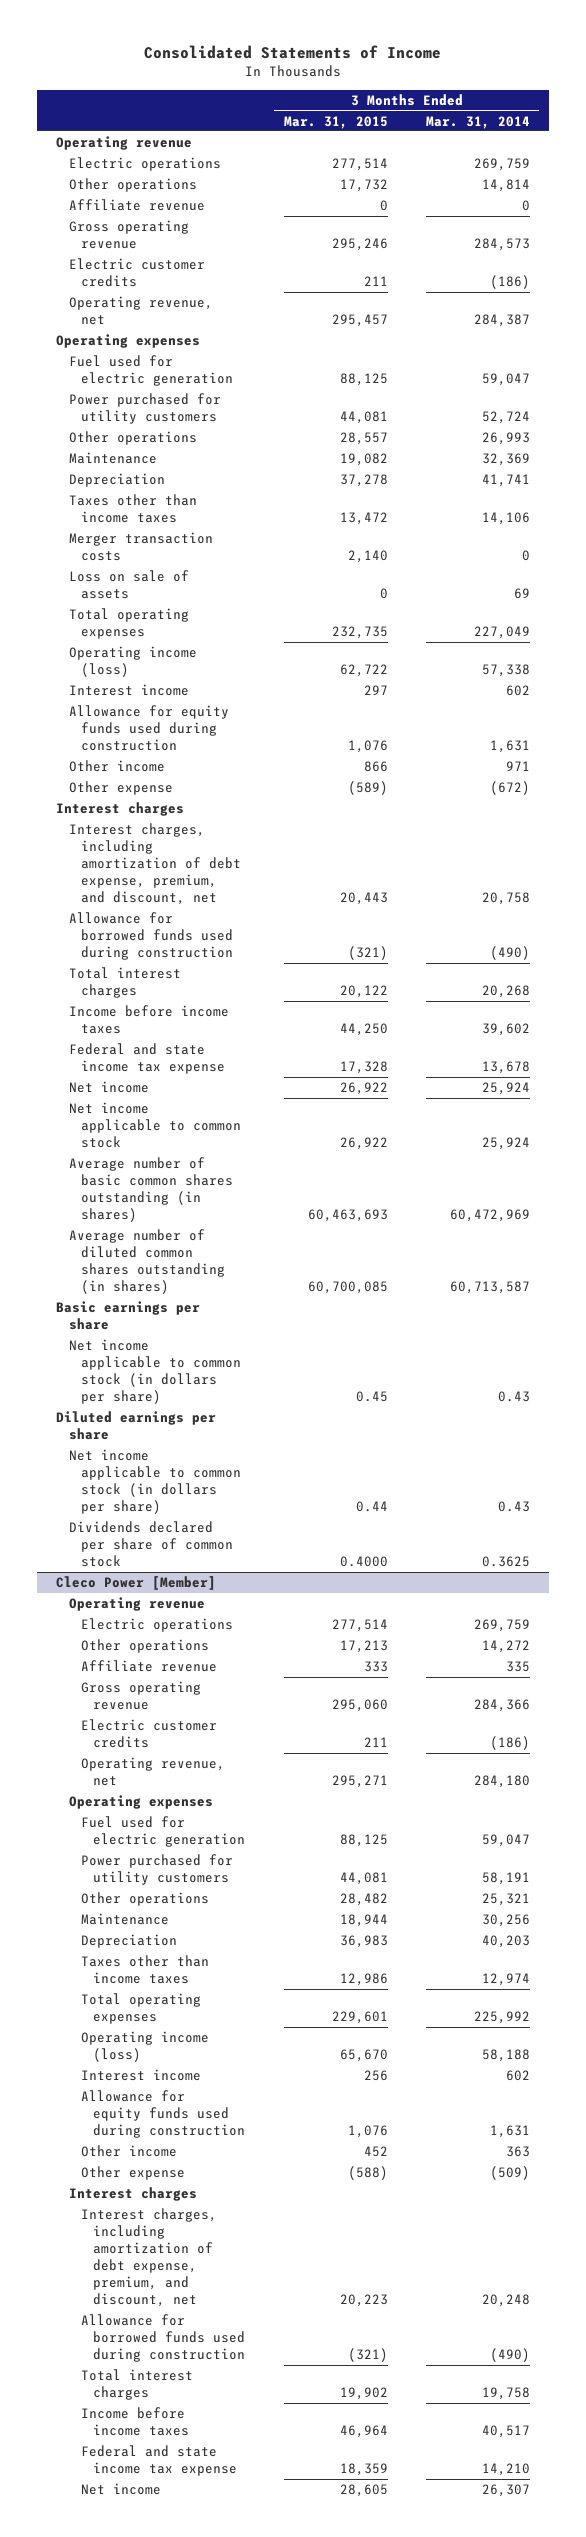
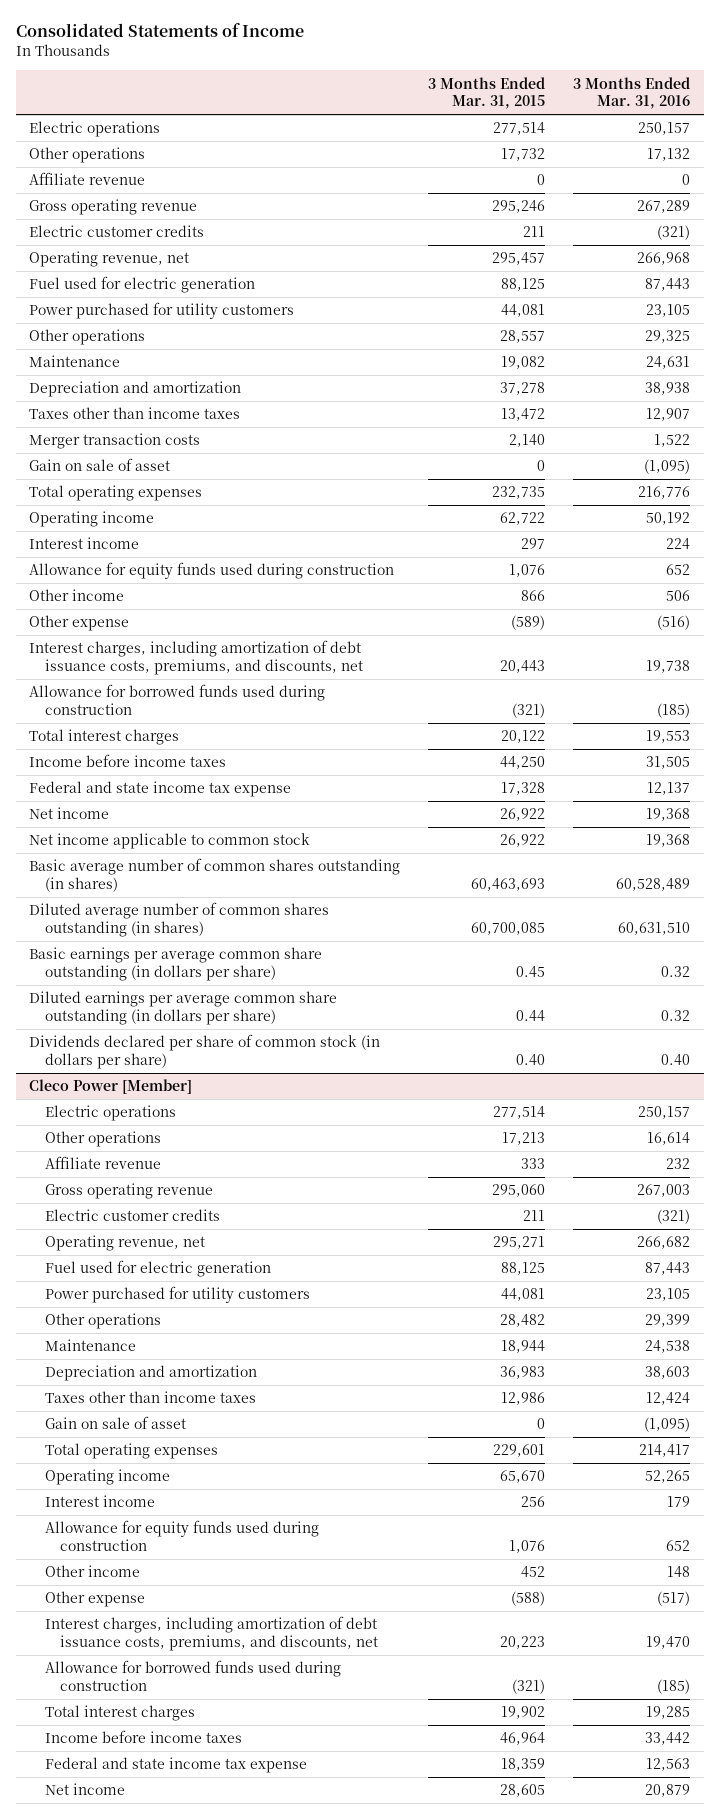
- | 3 Months Ended Mar. 31, 2015 | 3 Months Ended Mar. 31, 2014
+ | 3 Months Ended Mar. 31, 2015 | 3 Months Ended Mar. 31, 2016
- Operating revenue
- Operating expenses
- Depreciation | 37,278 | 41,741
+ Depreciation and amortization | 37,278 | 38,938
- Loss on sale of assets | 0 | 69
+ Gain on sale of asset | 0 | (1,095)
- Operating income (loss) | 62,722 | 57,338
+ Operating income | 62,722 | 50,192
- Interest charges
- Interest charges, including amortization of debt expense, premium, and discount, net | 20,443 | 20,758
+ Interest charges, including amortization of debt issuance costs, premiums, and discounts, net | 20,443 | 19,738
- Average number of basic common shares outstanding (in shares) | 60,463,693 | 60,472,969
- Average number of diluted common shares outstanding (in shares) | 60,700,085 | 60,713,587
- Basic earnings per share
- Net income applicable to common stock (in dollars per share) | 0.45 | 0.43
- Diluted earnings per share
- Net income applicable to common stock (in dollars per share) | 0.44 | 0.43
- Dividends declared per share of common stock | 0.4000 | 0.3625
+ Basic average number of common shares outstanding (in shares) | 60,463,693 | 60,528,489
+ Diluted average number of common shares outstanding (in shares) | 60,700,085 | 60,631,510
+ Basic earnings per average common share outstanding (in dollars per share) | 0.45 | 0.32
+ Diluted earnings per average common share outstanding (in dollars per share) | 0.44 | 0.32
+ Dividends declared per share of common stock (in dollars per share) | 0.40 | 0.40
@ Cleco Power [Member]
- Operating revenue
- Operating expenses
- Depreciation | 36,983 | 40,203
+ Depreciation and amortization | 36,983 | 38,603
+ Gain on sale of asset | 0 | (1,095)
- Operating income (loss) | 65,670 | 58,188
+ Operating income | 65,670 | 52,265
- Interest charges
- Interest charges, including amortization of debt expense, premium, and discount, net | 20,223 | 20,248
+ Interest charges, including amortization of debt issuance costs, premiums, and discounts, net | 20,223 | 19,470

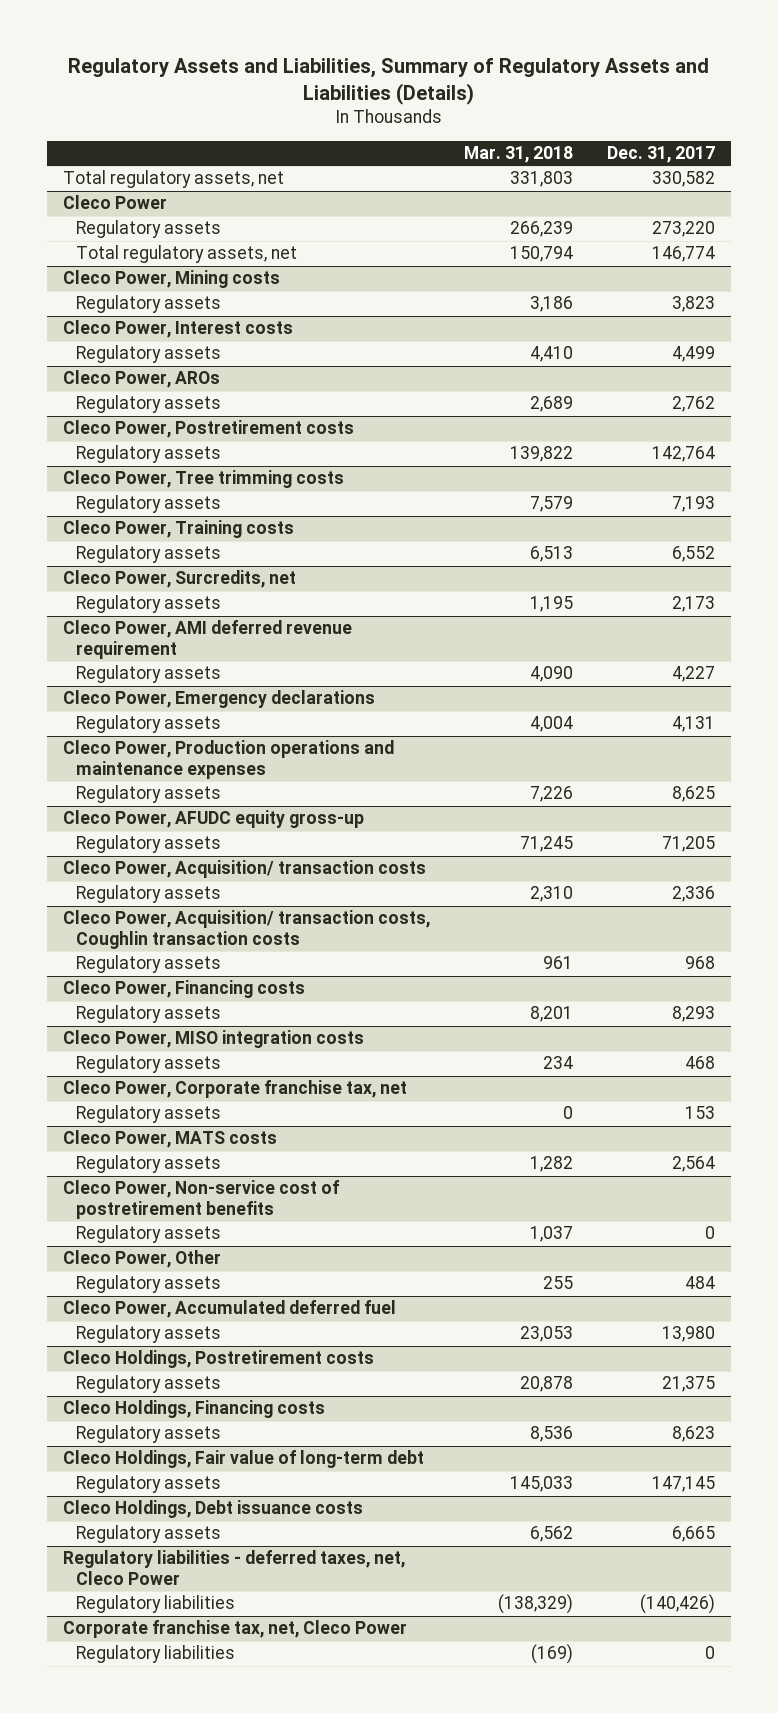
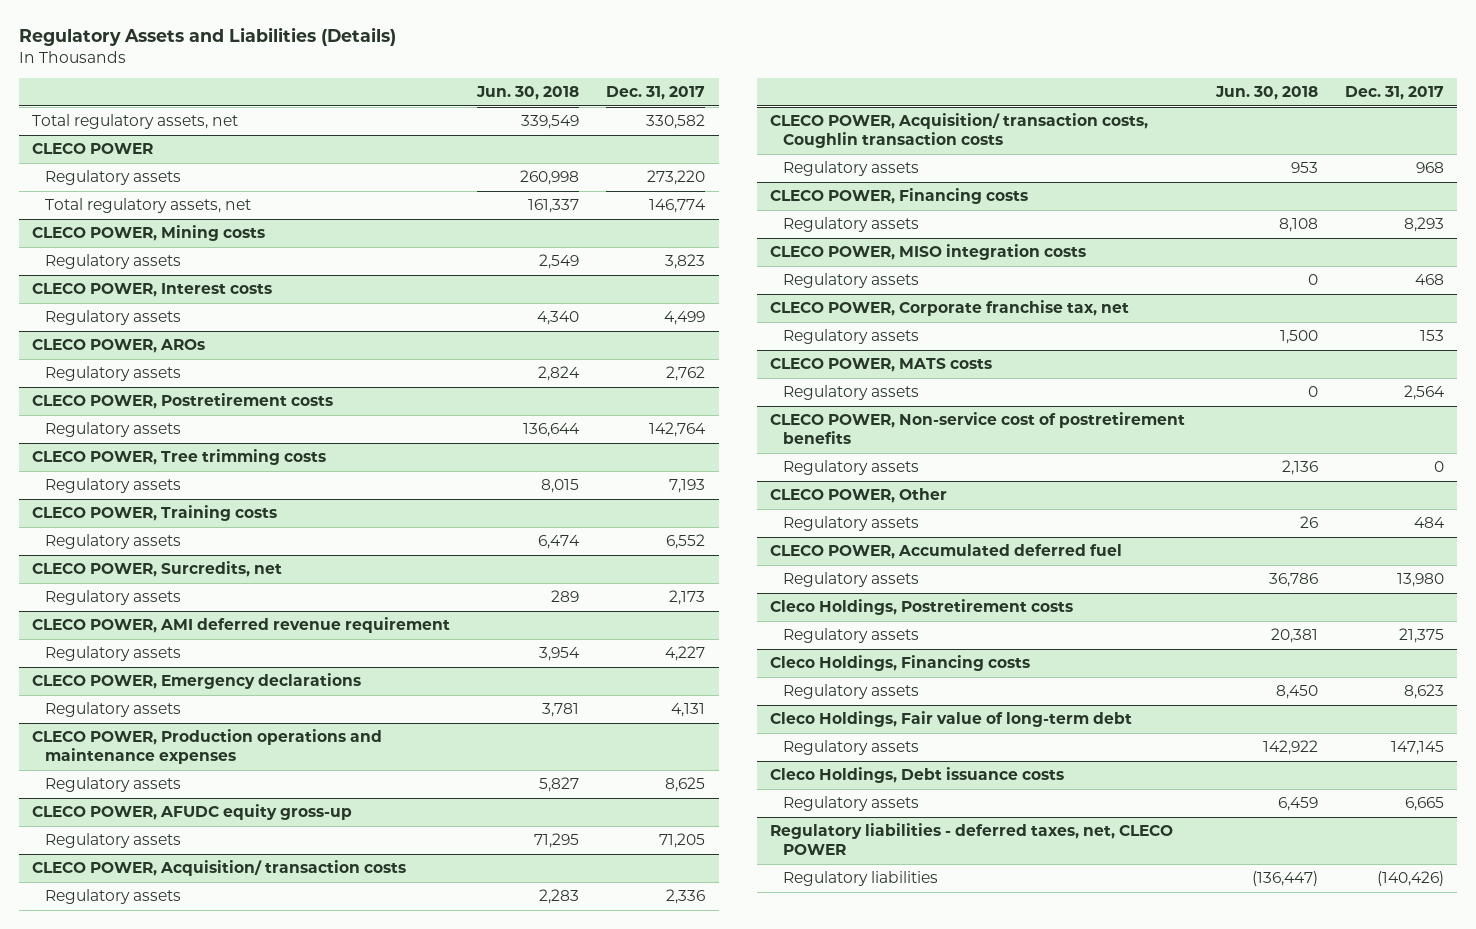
- Regulatory Assets and Liabilities, Summary of Regulatory Assets and Liabilities (Details)
+ Regulatory Assets and Liabilities (Details)
- | Mar. 31, 2018 | Dec. 31, 2017
+ | Jun. 30, 2018 | Dec. 31, 2017
- Cleco Power
+ CLECO POWER
- Cleco Power, Mining costs
+ CLECO POWER, Mining costs
- Cleco Power, Interest costs
+ CLECO POWER, Interest costs
- Cleco Power, AROs
+ CLECO POWER, AROs
- Cleco Power, Postretirement costs
+ CLECO POWER, Postretirement costs
- Cleco Power, Tree trimming costs
+ CLECO POWER, Tree trimming costs
- Cleco Power, Training costs
+ CLECO POWER, Training costs
- Cleco Power, Surcredits, net
+ CLECO POWER, Surcredits, net
- Cleco Power, AMI deferred revenue requirement
+ CLECO POWER, AMI deferred revenue requirement
- Cleco Power, Emergency declarations
+ CLECO POWER, Emergency declarations
- Cleco Power, Production operations and maintenance expenses
+ CLECO POWER, Production operations and maintenance expenses
- Cleco Power, AFUDC equity gross-up
+ CLECO POWER, AFUDC equity gross-up
- Cleco Power, Acquisition/ transaction costs
+ CLECO POWER, Acquisition/ transaction costs
- Cleco Power, Acquisition/ transaction costs, Coughlin transaction costs
+ CLECO POWER, Acquisition/ transaction costs, Coughlin transaction costs
- Cleco Power, Financing costs
+ CLECO POWER, Financing costs
- Cleco Power, MISO integration costs
+ CLECO POWER, MISO integration costs
- Cleco Power, Corporate franchise tax, net
+ CLECO POWER, Corporate franchise tax, net
- Cleco Power, MATS costs
+ CLECO POWER, MATS costs
- Cleco Power, Non-service cost of postretirement benefits
+ CLECO POWER, Non-service cost of postretirement benefits
- Cleco Power, Other
+ CLECO POWER, Other
- Cleco Power, Accumulated deferred fuel
+ CLECO POWER, Accumulated deferred fuel
- Regulatory liabilities - deferred taxes, net, Cleco Power
+ Regulatory liabilities - deferred taxes, net, CLECO POWER
- Corporate franchise tax, net, Cleco Power
- Regulatory liabilities | (169) | 0

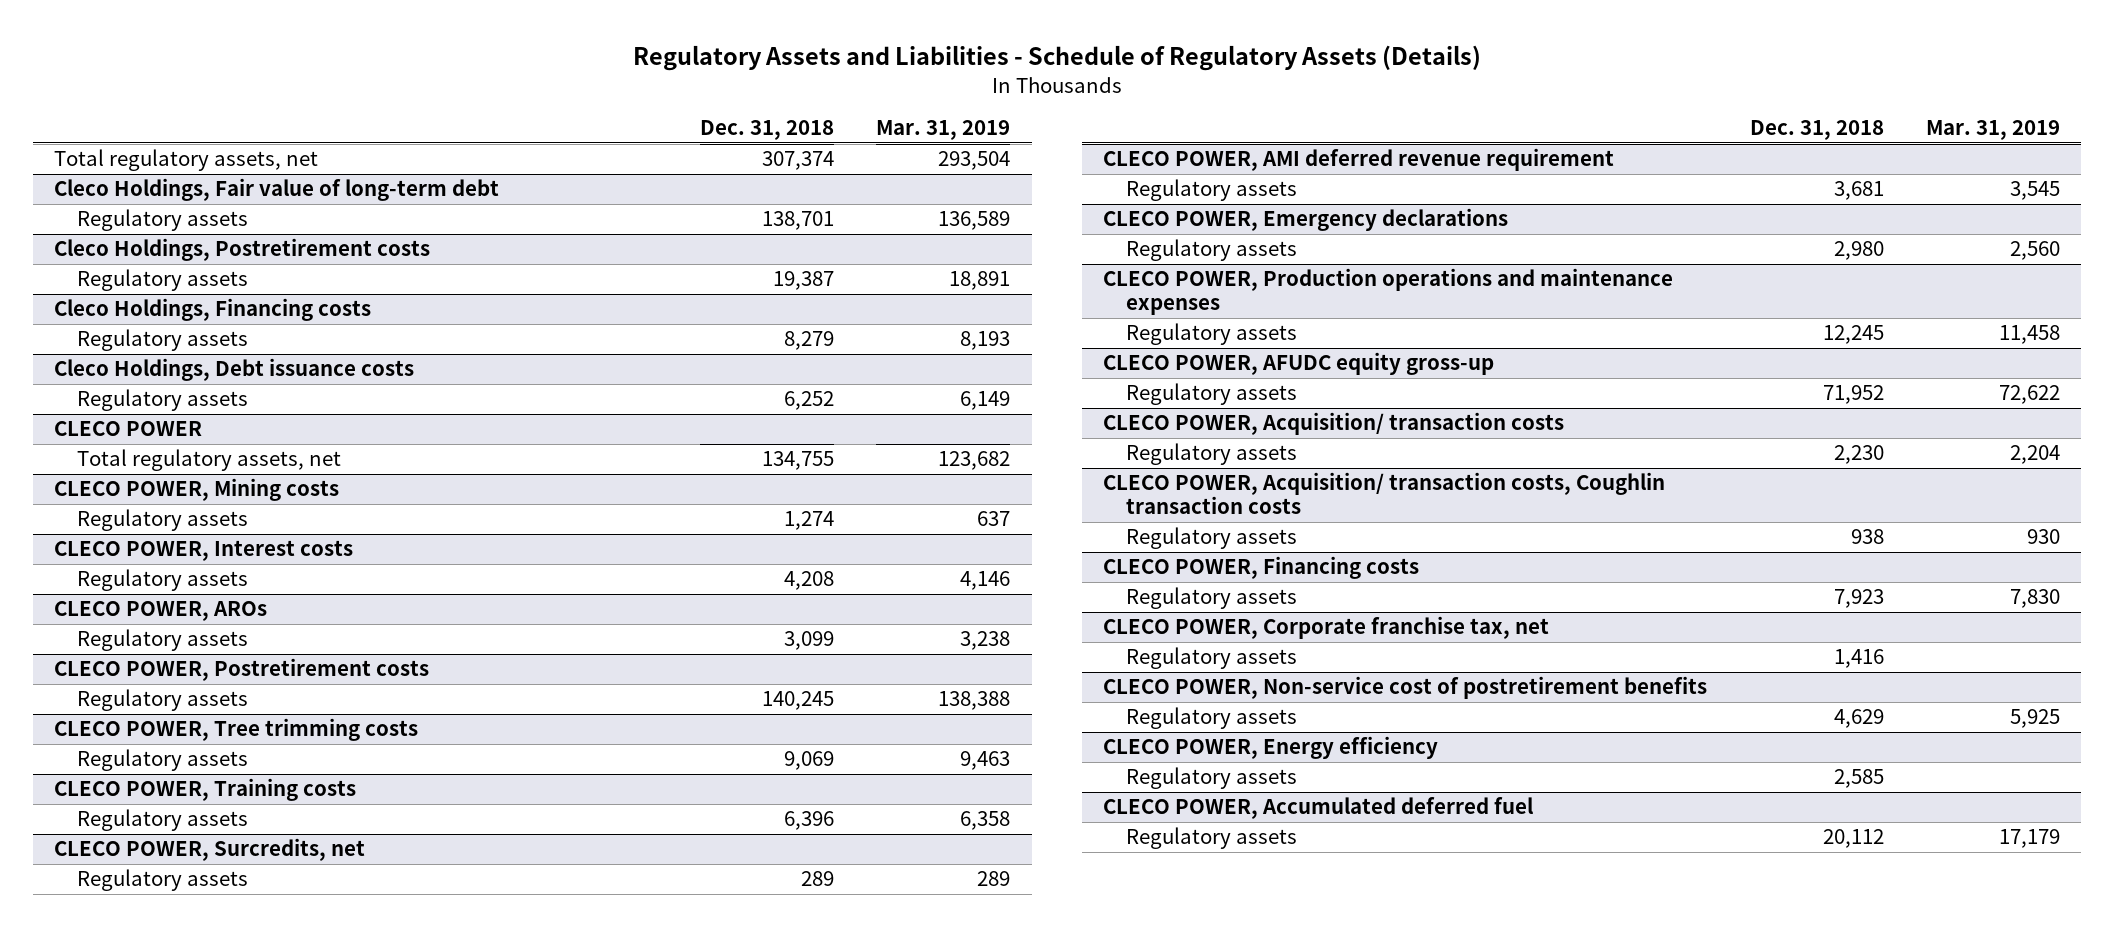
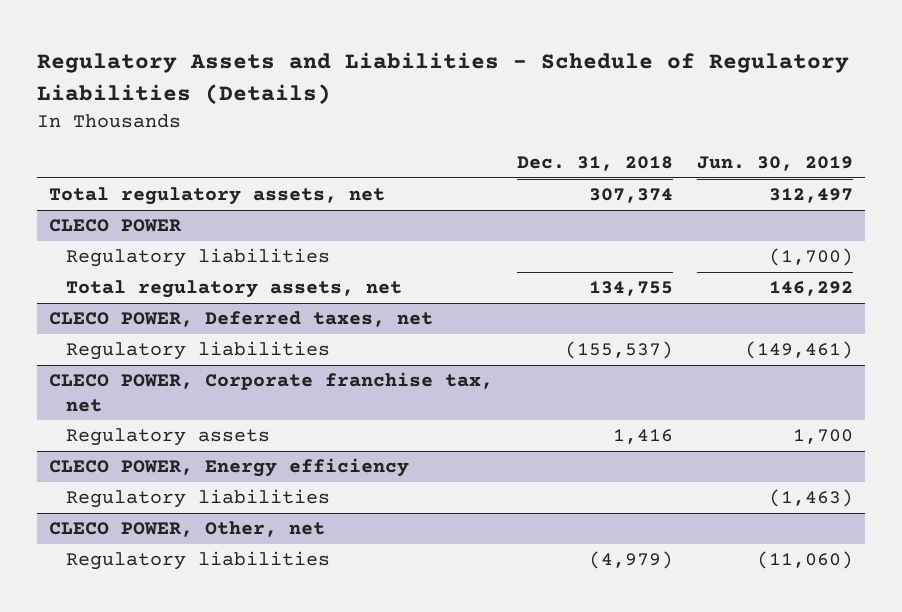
- Regulatory Assets and Liabilities - Schedule of Regulatory Assets (Details)
+ Regulatory Assets and Liabilities - Schedule of Regulatory Liabilities (Details)
- | Dec. 31, 2018 | Mar. 31, 2019
+ | Dec. 31, 2018 | Jun. 30, 2019
- Cleco Holdings, Fair value of long-term debt
- Regulatory assets | 138,701 | 136,589
- Cleco Holdings, Postretirement costs
- Regulatory assets | 19,387 | 18,891
- Cleco Holdings, Financing costs
- Regulatory assets | 8,279 | 8,193
- Cleco Holdings, Debt issuance costs
- Regulatory assets | 6,252 | 6,149
@ CLECO POWER
+ Regulatory liabilities | | (1,700)
- CLECO POWER, Mining costs
- Regulatory assets | 1,274 | 637
- CLECO POWER, Interest costs
- Regulatory assets | 4,208 | 4,146
- CLECO POWER, AROs
- Regulatory assets | 3,099 | 3,238
- CLECO POWER, Postretirement costs
- Regulatory assets | 140,245 | 138,388
- CLECO POWER, Tree trimming costs
- Regulatory assets | 9,069 | 9,463
- CLECO POWER, Training costs
- Regulatory assets | 6,396 | 6,358
- CLECO POWER, Surcredits, net
- Regulatory assets | 289 | 289
- CLECO POWER, AMI deferred revenue requirement
- Regulatory assets | 3,681 | 3,545
- CLECO POWER, Emergency declarations
- Regulatory assets | 2,980 | 2,560
- CLECO POWER, Production operations and maintenance expenses
- Regulatory assets | 12,245 | 11,458
- CLECO POWER, AFUDC equity gross-up
- Regulatory assets | 71,952 | 72,622
- CLECO POWER, Acquisition/ transaction costs
- Regulatory assets | 2,230 | 2,204
- CLECO POWER, Acquisition/ transaction costs, Coughlin transaction costs
- Regulatory assets | 938 | 930
- CLECO POWER, Financing costs
- Regulatory assets | 7,923 | 7,830
+ CLECO POWER, Deferred taxes, net
+ Regulatory liabilities | (155,537) | (149,461)
- CLECO POWER, Non-service cost of postretirement benefits
- Regulatory assets | 4,629 | 5,925
@ CLECO POWER, Energy efficiency
- Regulatory assets | 2,585 |
- CLECO POWER, Accumulated deferred fuel
- Regulatory assets | 20,112 | 17,179
@ CLECO POWER, Energy efficiency
+ Regulatory liabilities | | (1,463)
+ CLECO POWER, Other, net
+ Regulatory liabilities | (4,979) | (11,060)

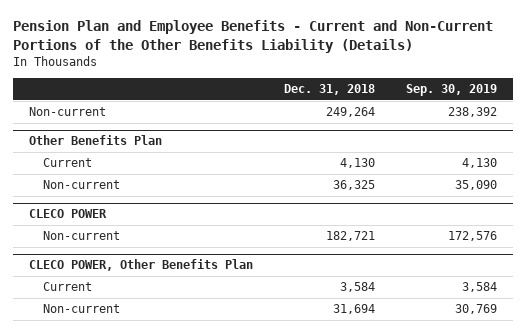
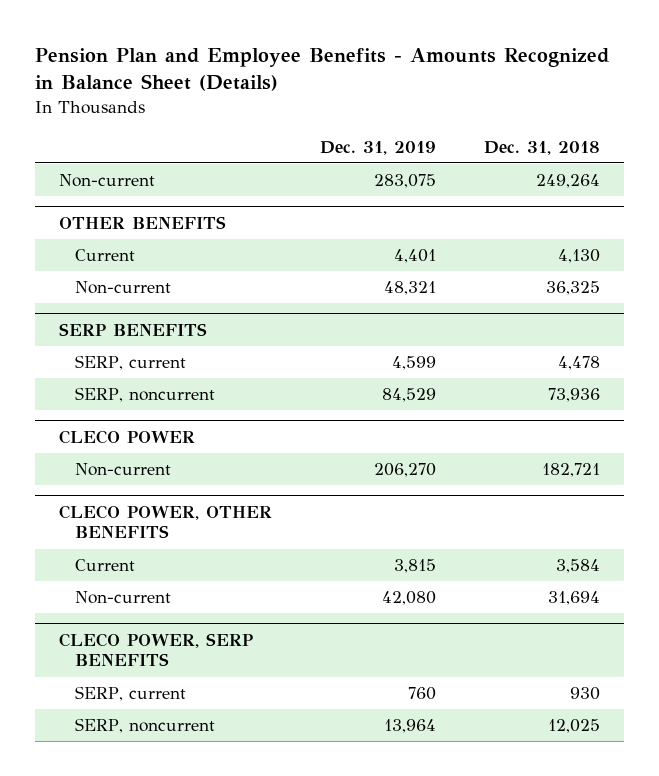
- Pension Plan and Employee Benefits - Current and Non-Current Portions of the Other Benefits Liability (Details)
+ Pension Plan and Employee Benefits - Amounts Recognized in Balance Sheet (Details)
- | Dec. 31, 2018 | Sep. 30, 2019
+ | Dec. 31, 2019 | Dec. 31, 2018
- Other Benefits Plan
+ OTHER BENEFITS
+ SERP BENEFITS
+ SERP, current | 4,599 | 4,478
+ SERP, noncurrent | 84,529 | 73,936
- CLECO POWER, Other Benefits Plan
+ CLECO POWER, OTHER BENEFITS
+ CLECO POWER, SERP BENEFITS
+ SERP, current | 760 | 930
+ SERP, noncurrent | 13,964 | 12,025

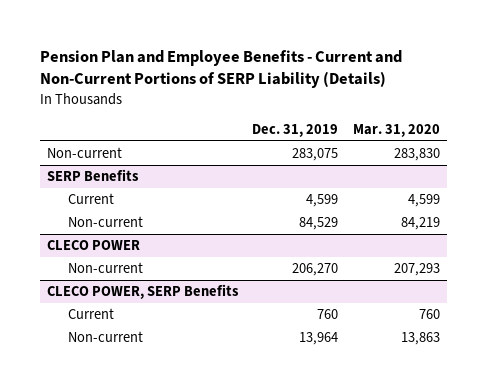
- Pension Plan and Employee Benefits - Amounts Recognized in Balance Sheet (Details)
+ Pension Plan and Employee Benefits - Current and Non-Current Portions of SERP Liability (Details)
- | Dec. 31, 2019 | Dec. 31, 2018
+ | Dec. 31, 2019 | Mar. 31, 2020
- OTHER BENEFITS
- Current | 4,401 | 4,130
- Non-current | 48,321 | 36,325
- SERP BENEFITS
- SERP, current | 4,599 | 4,478
- SERP, noncurrent | 84,529 | 73,936
+ SERP Benefits
+ Current | 4,599 | 4,599
+ Non-current | 84,529 | 84,219
- CLECO POWER, OTHER BENEFITS
- Current | 3,815 | 3,584
- Non-current | 42,080 | 31,694
- CLECO POWER, SERP BENEFITS
- SERP, current | 760 | 930
- SERP, noncurrent | 13,964 | 12,025
+ CLECO POWER, SERP Benefits
+ Current | 760 | 760
+ Non-current | 13,964 | 13,863

